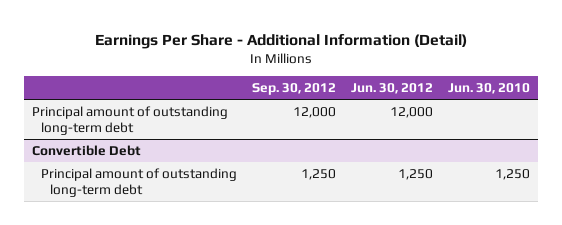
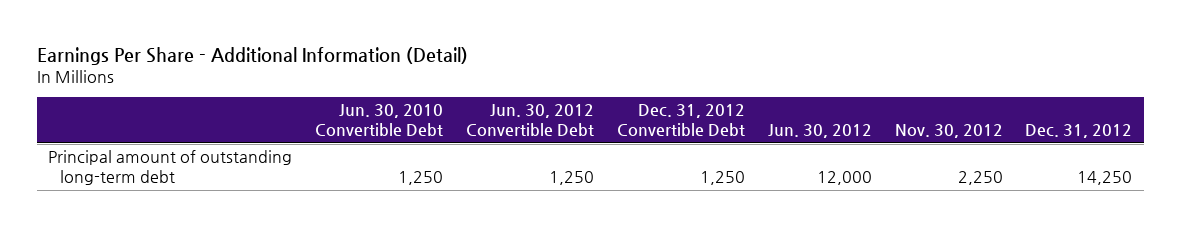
- | Sep. 30, 2012 | Jun. 30, 2012 | Jun. 30, 2010
+ | Jun. 30, 2010 Convertible Debt | Jun. 30, 2012 Convertible Debt | Dec. 31, 2012 Convertible Debt | Jun. 30, 2012 | Nov. 30, 2012 | Dec. 31, 2012
- Convertible Debt
- Principal amount of outstanding long-term debt | 1,250 | 1,250 | 1,250

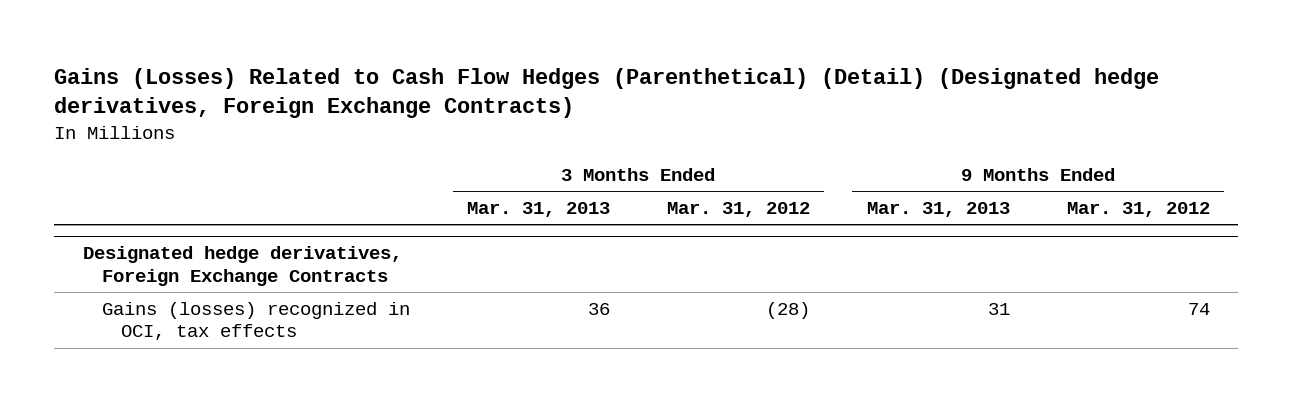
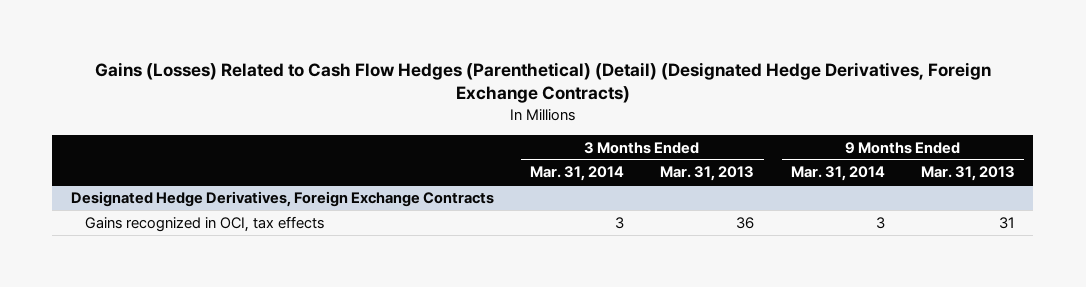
- Gains (Losses) Related to Cash Flow Hedges (Parenthetical) (Detail) (Designated hedge derivatives, Foreign Exchange Contracts)
+ Gains (Losses) Related to Cash Flow Hedges (Parenthetical) (Detail) (Designated Hedge Derivatives, Foreign Exchange Contracts)
- | 3 Months Ended Mar. 31, 2013 | 3 Months Ended Mar. 31, 2012 | 9 Months Ended Mar. 31, 2013 | 9 Months Ended Mar. 31, 2012
+ | 3 Months Ended Mar. 31, 2014 | 3 Months Ended Mar. 31, 2013 | 9 Months Ended Mar. 31, 2014 | 9 Months Ended Mar. 31, 2013
- Designated hedge derivatives, Foreign Exchange Contracts
- Gains (losses) recognized in OCI, tax effects | 36 | (28) | 31 | 74
+ Designated Hedge Derivatives, Foreign Exchange Contracts
+ Gains recognized in OCI, tax effects | 3 | 36 | 3 | 31

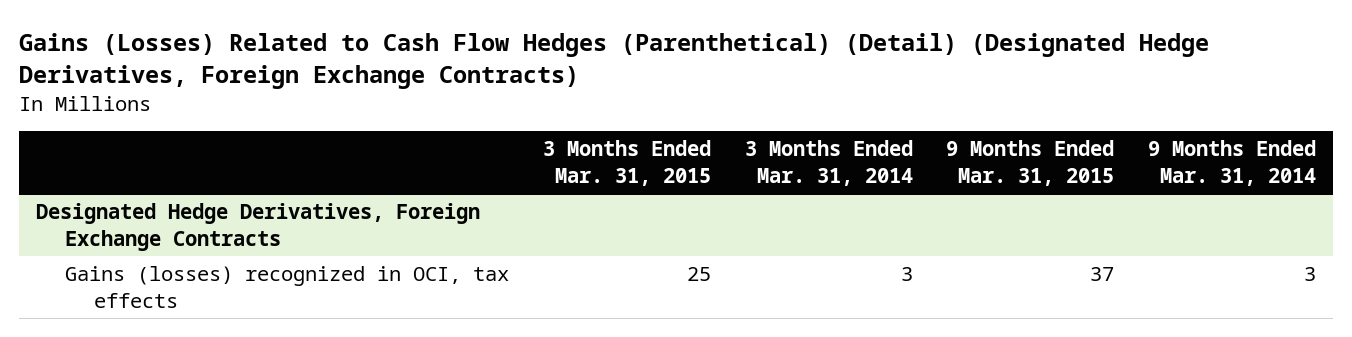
- | 3 Months Ended Mar. 31, 2014 | 3 Months Ended Mar. 31, 2013 | 9 Months Ended Mar. 31, 2014 | 9 Months Ended Mar. 31, 2013
+ | 3 Months Ended Mar. 31, 2015 | 3 Months Ended Mar. 31, 2014 | 9 Months Ended Mar. 31, 2015 | 9 Months Ended Mar. 31, 2014
@ Designated Hedge Derivatives, Foreign Exchange Contracts
- Gains recognized in OCI, tax effects | 3 | 36 | 3 | 31
+ Gains (losses) recognized in OCI, tax effects | 25 | 3 | 37 | 3

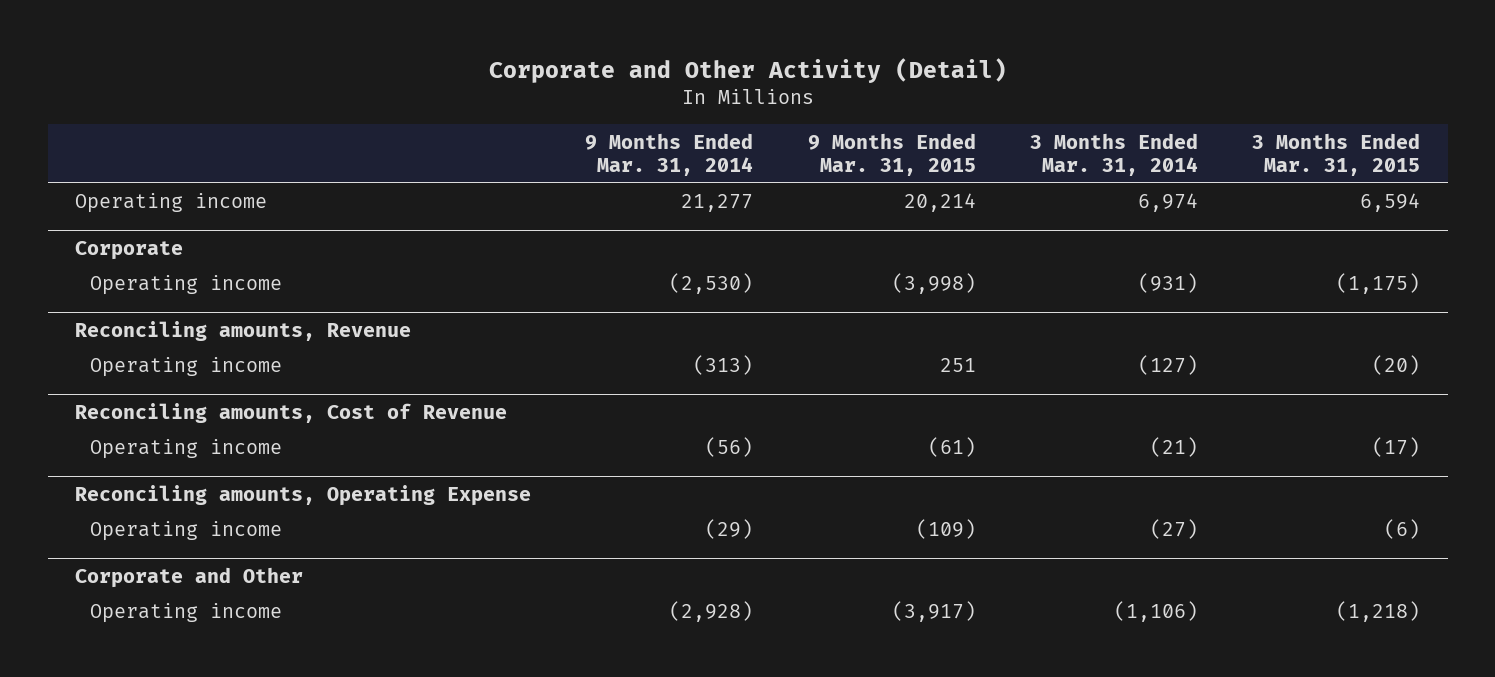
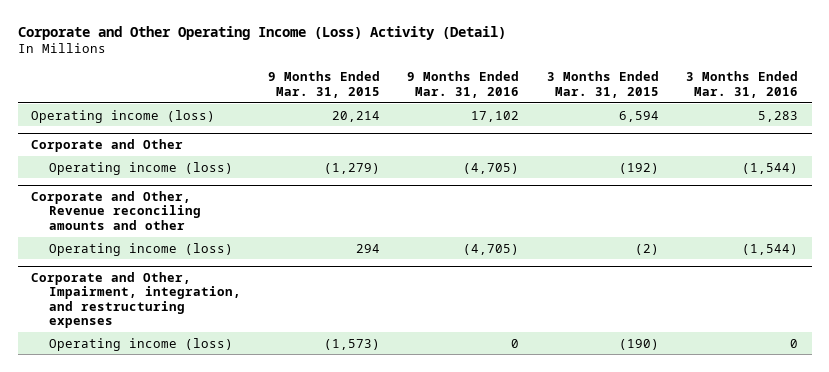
- Corporate and Other Activity (Detail)
+ Corporate and Other Operating Income (Loss) Activity (Detail)
- | 9 Months Ended Mar. 31, 2014 | 9 Months Ended Mar. 31, 2015 | 3 Months Ended Mar. 31, 2014 | 3 Months Ended Mar. 31, 2015
+ | 9 Months Ended Mar. 31, 2015 | 9 Months Ended Mar. 31, 2016 | 3 Months Ended Mar. 31, 2015 | 3 Months Ended Mar. 31, 2016
- Operating income | 21,277 | 20,214 | 6,974 | 6,594
- Corporate
- Operating income | (2,530) | (3,998) | (931) | (1,175)
- Reconciling amounts, Revenue
- Operating income | (313) | 251 | (127) | (20)
- Reconciling amounts, Cost of Revenue
- Operating income | (56) | (61) | (21) | (17)
- Reconciling amounts, Operating Expense
- Operating income | (29) | (109) | (27) | (6)
+ Operating income (loss) | 20,214 | 17,102 | 6,594 | 5,283
@ Corporate and Other
- Operating income | (2,928) | (3,917) | (1,106) | (1,218)
+ Operating income (loss) | (1,279) | (4,705) | (192) | (1,544)
+ Corporate and Other, Revenue reconciling amounts and other
+ Operating income (loss) | 294 | (4,705) | (2) | (1,544)
+ Corporate and Other, Impairment, integration, and restructuring expenses
+ Operating income (loss) | (1,573) | 0 | (190) | 0

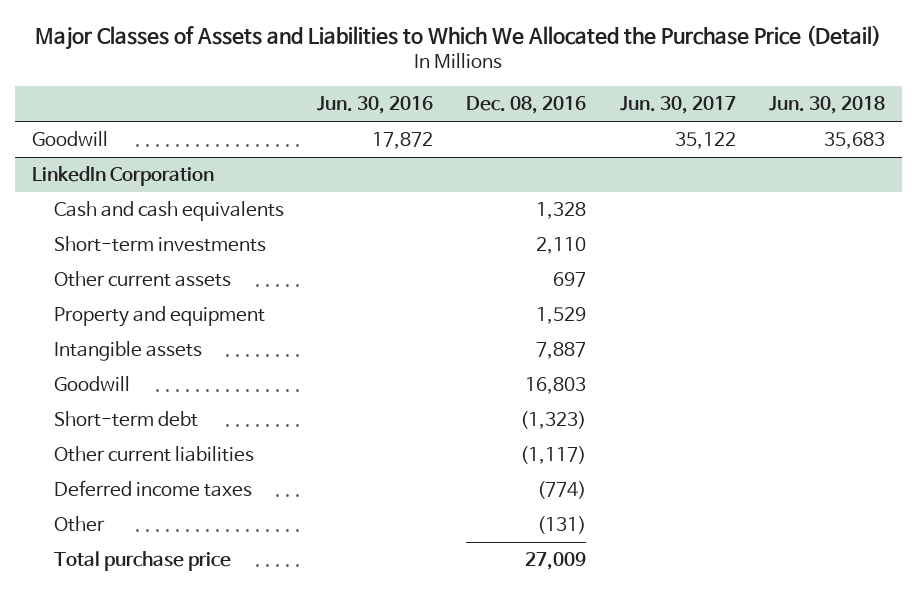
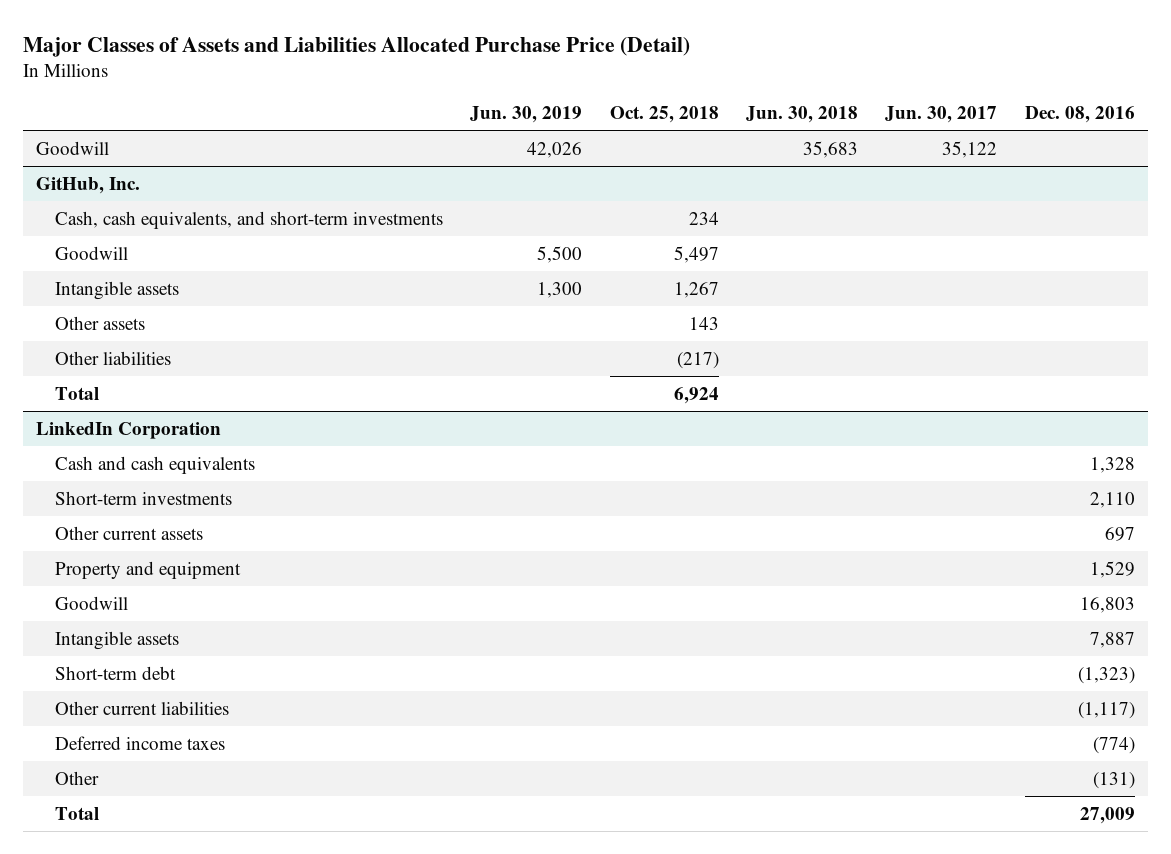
- Major Classes of Assets and Liabilities to Which We Allocated the Purchase Price (Detail)
+ Major Classes of Assets and Liabilities Allocated Purchase Price (Detail)
- | Jun. 30, 2016 | Dec. 08, 2016 | Jun. 30, 2017 | Jun. 30, 2018
+ | Jun. 30, 2019 | Oct. 25, 2018 | Jun. 30, 2018 | Jun. 30, 2017 | Dec. 08, 2016
+ GitHub, Inc.
+ Cash, cash equivalents, and short-term investments | | 234 | | |
+ Goodwill | 5,500 | 5,497 | | |
+ Intangible assets | 1,300 | 1,267 | | |
+ Other assets | | 143 | | |
+ Other liabilities | | (217) | | |
+ Total | | 6,924 | | |
@ LinkedIn Corporation
moved down: Intangible assets | | | | | 7,887
- Total purchase price | | 27,009 | |
+ Total | | | | | 27,009

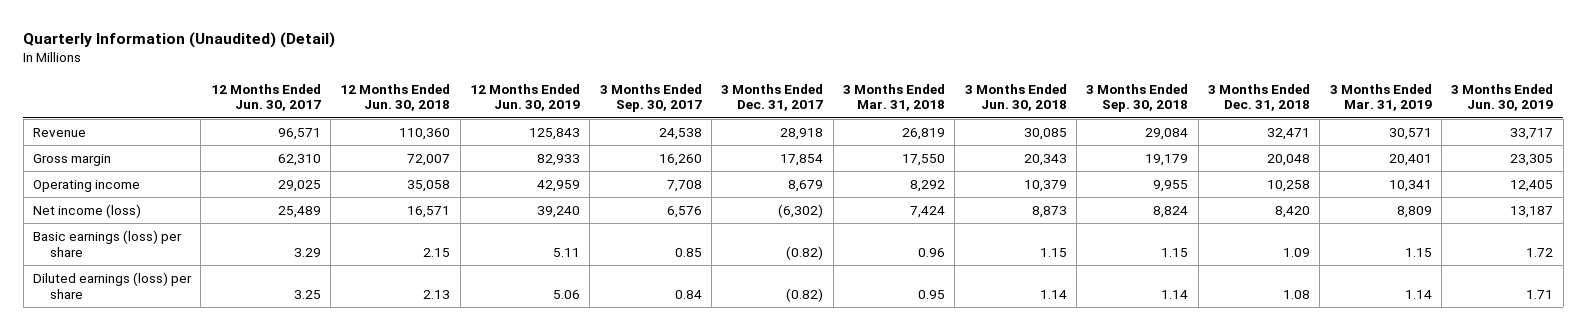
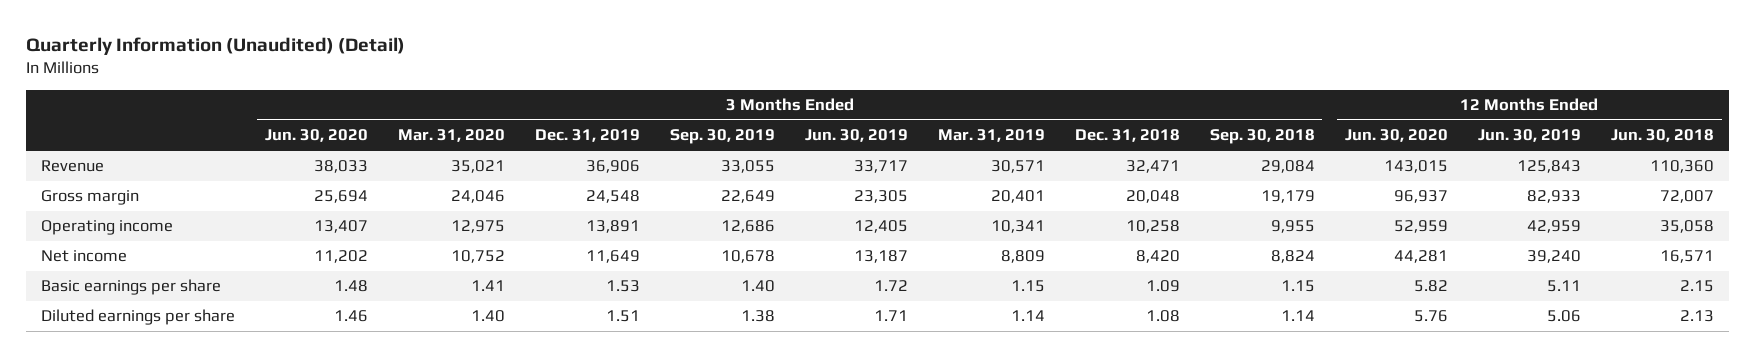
- | 12 Months Ended Jun. 30, 2017 | 12 Months Ended Jun. 30, 2018 | 12 Months Ended Jun. 30, 2019 | 3 Months Ended Sep. 30, 2017 | 3 Months Ended Dec. 31, 2017 | 3 Months Ended Mar. 31, 2018 | 3 Months Ended Jun. 30, 2018 | 3 Months Ended Sep. 30, 2018 | 3 Months Ended Dec. 31, 2018 | 3 Months Ended Mar. 31, 2019 | 3 Months Ended Jun. 30, 2019
+ | 3 Months Ended Jun. 30, 2020 | 3 Months Ended Mar. 31, 2020 | 3 Months Ended Dec. 31, 2019 | 3 Months Ended Sep. 30, 2019 | 3 Months Ended Jun. 30, 2019 | 3 Months Ended Mar. 31, 2019 | 3 Months Ended Dec. 31, 2018 | 3 Months Ended Sep. 30, 2018 | 12 Months Ended Jun. 30, 2020 | 12 Months Ended Jun. 30, 2019 | 12 Months Ended Jun. 30, 2018
- Net income (loss) | 25,489 | 16,571 | 39,240 | 6,576 | (6,302) | 7,424 | 8,873 | 8,824 | 8,420 | 8,809 | 13,187
- Basic earnings (loss) per share | 3.29 | 2.15 | 5.11 | 0.85 | (0.82) | 0.96 | 1.15 | 1.15 | 1.09 | 1.15 | 1.72
- Diluted earnings (loss) per share | 3.25 | 2.13 | 5.06 | 0.84 | (0.82) | 0.95 | 1.14 | 1.14 | 1.08 | 1.14 | 1.71
+ Net income | 11,202 | 10,752 | 11,649 | 10,678 | 13,187 | 8,809 | 8,420 | 8,824 | 44,281 | 39,240 | 16,571
+ Basic earnings per share | 1.48 | 1.41 | 1.53 | 1.40 | 1.72 | 1.15 | 1.09 | 1.15 | 5.82 | 5.11 | 2.15
+ Diluted earnings per share | 1.46 | 1.40 | 1.51 | 1.38 | 1.71 | 1.14 | 1.08 | 1.14 | 5.76 | 5.06 | 2.13

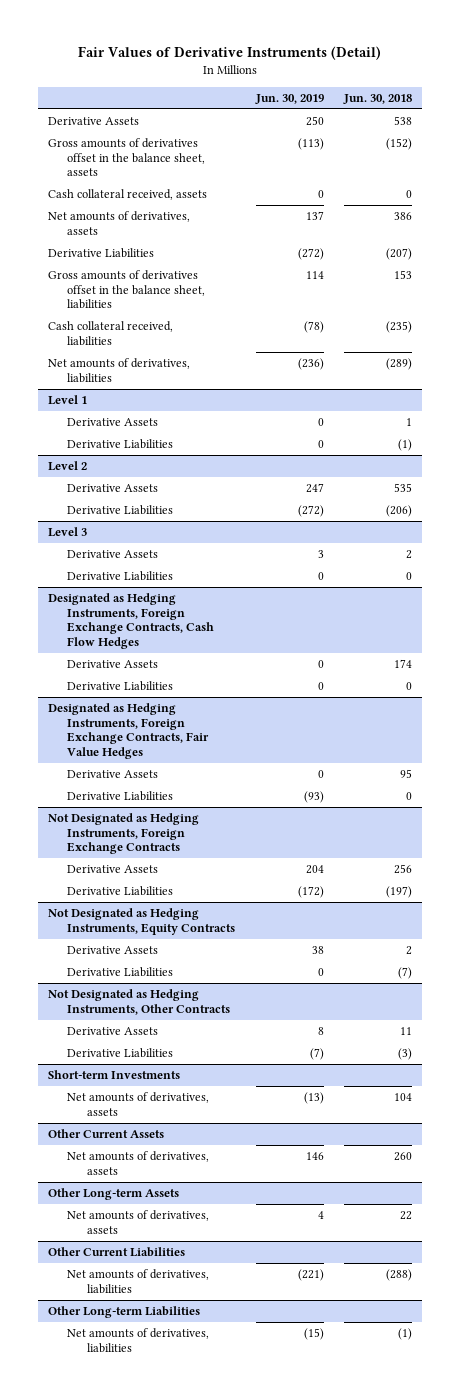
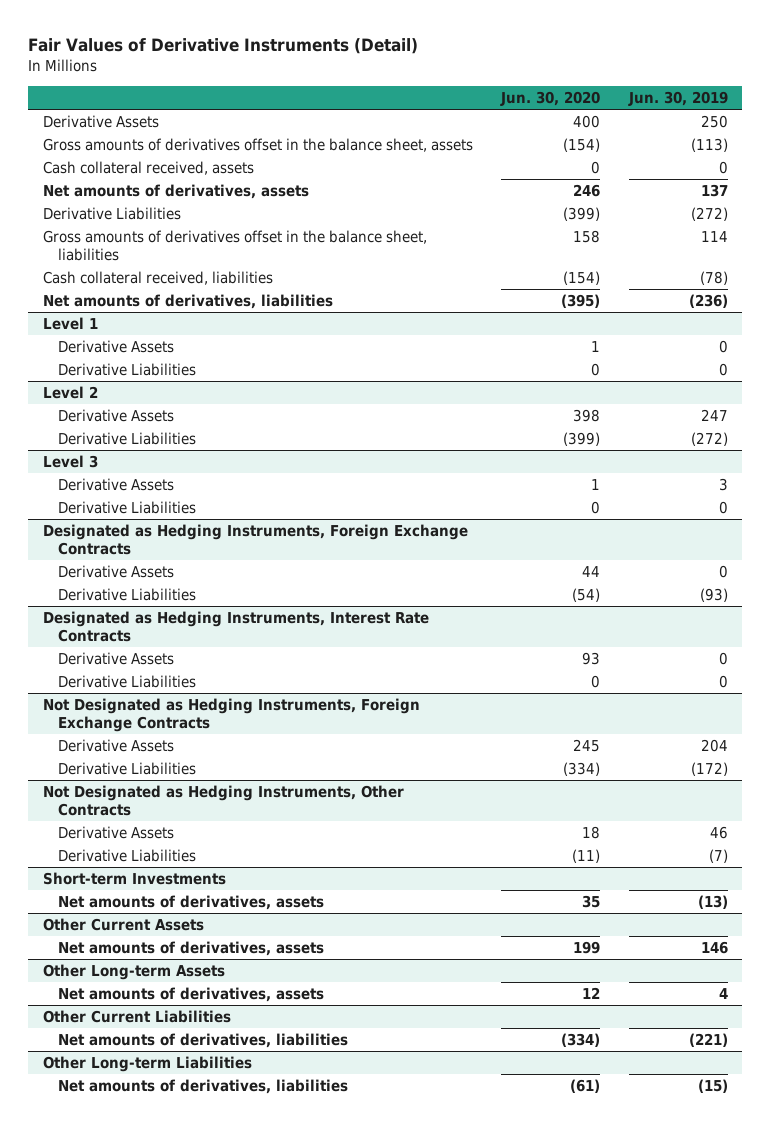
- | Jun. 30, 2019 | Jun. 30, 2018
+ | Jun. 30, 2020 | Jun. 30, 2019
- Designated as Hedging Instruments, Foreign Exchange Contracts, Cash Flow Hedges
- Derivative Assets | 0 | 174
- Derivative Liabilities | 0 | 0
- Designated as Hedging Instruments, Foreign Exchange Contracts, Fair Value Hedges
+ Designated as Hedging Instruments, Foreign Exchange Contracts
+ Designated as Hedging Instruments, Interest Rate Contracts
+ Derivative Assets | 93 | 0
+ Derivative Liabilities | 0 | 0
- Not Designated as Hedging Instruments, Equity Contracts
- Derivative Assets | 38 | 2
- Derivative Liabilities | 0 | (7)
@ Not Designated as Hedging Instruments, Other Contracts
- Derivative Assets | 8 | 11
+ Derivative Assets | 18 | 46

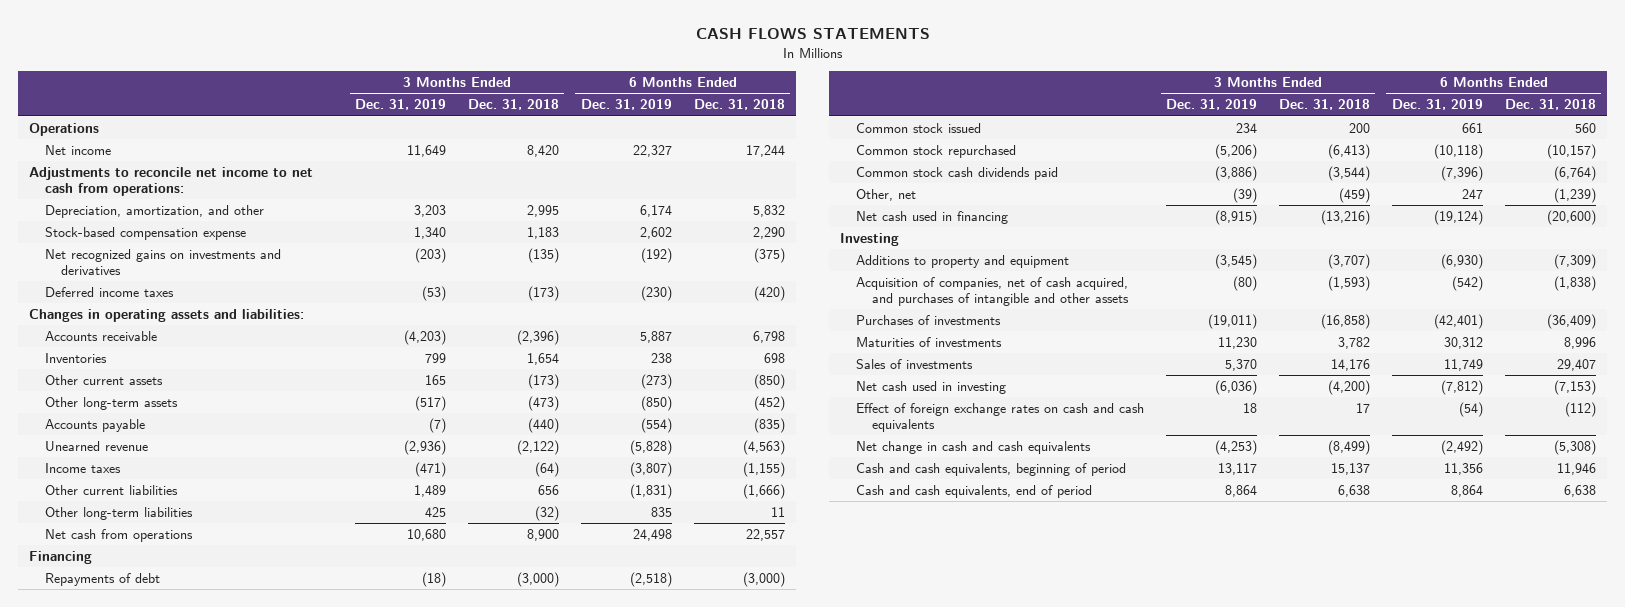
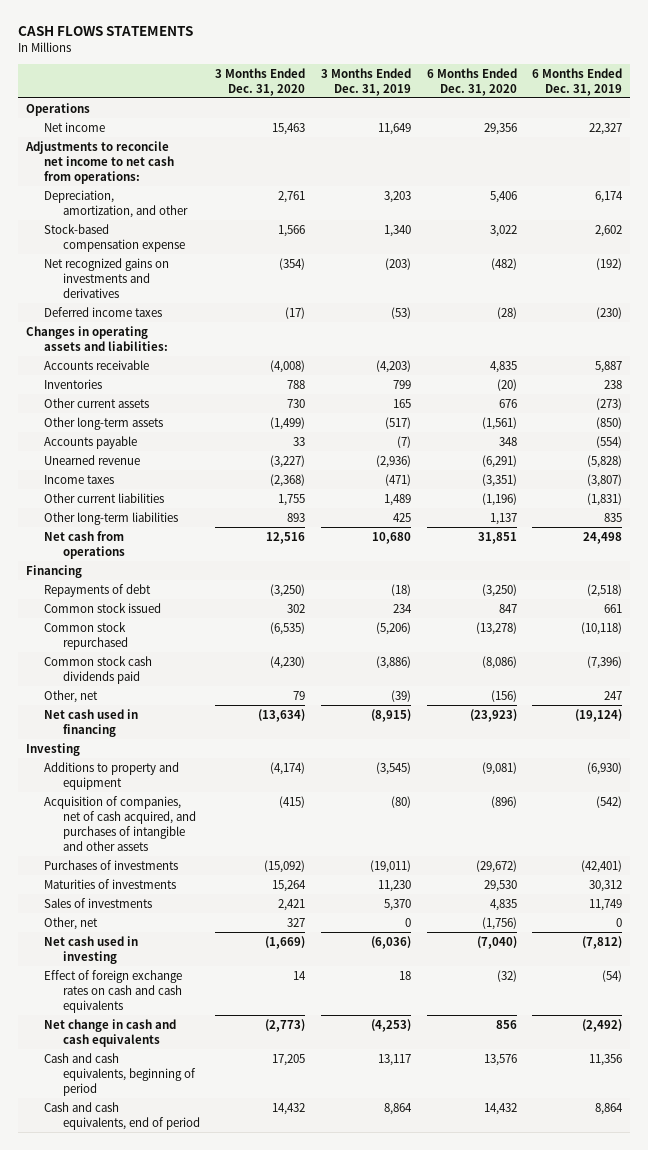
- | 3 Months Ended Dec. 31, 2019 | 3 Months Ended Dec. 31, 2018 | 6 Months Ended Dec. 31, 2019 | 6 Months Ended Dec. 31, 2018
+ | 3 Months Ended Dec. 31, 2020 | 3 Months Ended Dec. 31, 2019 | 6 Months Ended Dec. 31, 2020 | 6 Months Ended Dec. 31, 2019
+ Other, net | 327 | 0 | (1,756) | 0

